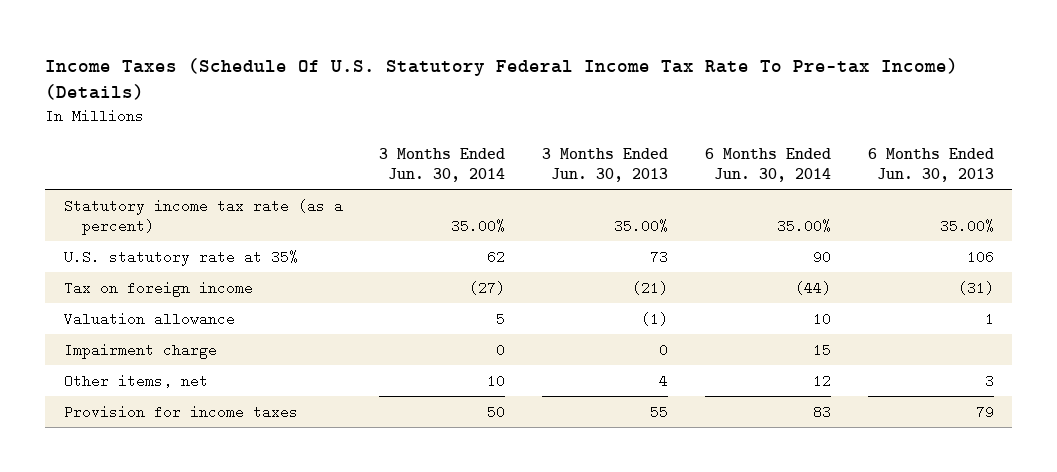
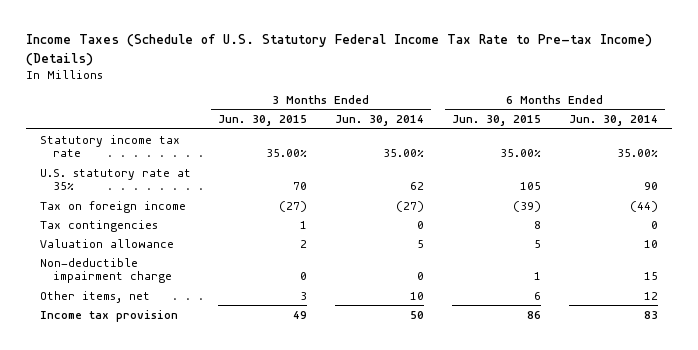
- Income Taxes (Schedule Of U.S. Statutory Federal Income Tax Rate To Pre-tax Income) (Details)
+ Income Taxes (Schedule of U.S. Statutory Federal Income Tax Rate to Pre-tax Income) (Details)
- | 3 Months Ended Jun. 30, 2014 | 3 Months Ended Jun. 30, 2013 | 6 Months Ended Jun. 30, 2014 | 6 Months Ended Jun. 30, 2013
+ | 3 Months Ended Jun. 30, 2015 | 3 Months Ended Jun. 30, 2014 | 6 Months Ended Jun. 30, 2015 | 6 Months Ended Jun. 30, 2014
- Statutory income tax rate (as a percent) | 35.00% | 35.00% | 35.00% | 35.00%
+ Statutory income tax rate | 35.00% | 35.00% | 35.00% | 35.00%
+ Tax contingencies | 1 | 0 | 8 | 0
- Impairment charge | 0 | 0 | 15 |
+ Non-deductible impairment charge | 0 | 0 | 1 | 15
- Provision for income taxes | 50 | 55 | 83 | 79
+ Income tax provision | 49 | 50 | 86 | 83

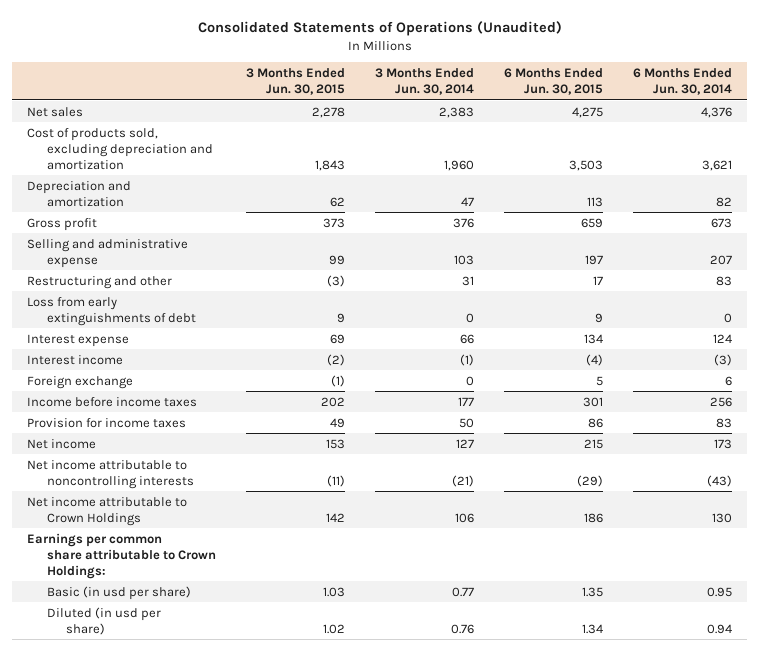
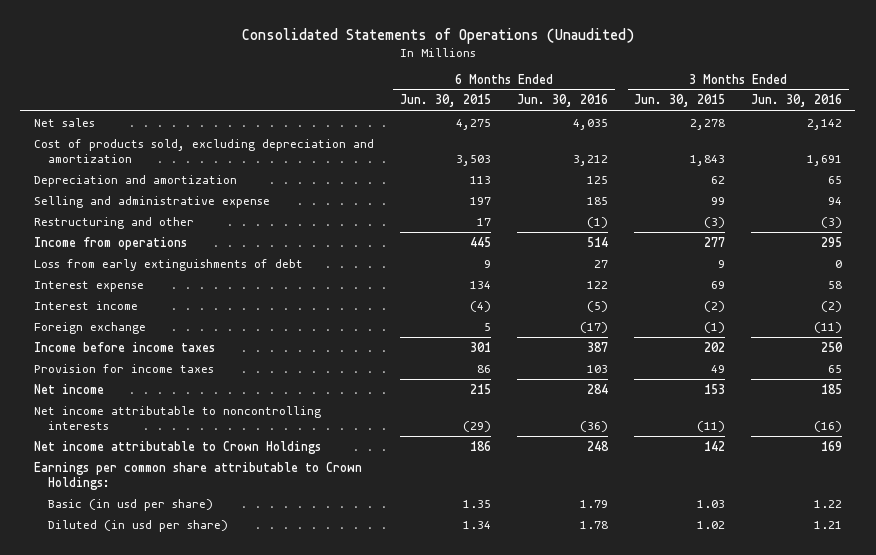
- | 3 Months Ended Jun. 30, 2015 | 3 Months Ended Jun. 30, 2014 | 6 Months Ended Jun. 30, 2015 | 6 Months Ended Jun. 30, 2014
+ | 6 Months Ended Jun. 30, 2015 | 6 Months Ended Jun. 30, 2016 | 3 Months Ended Jun. 30, 2015 | 3 Months Ended Jun. 30, 2016
- Gross profit | 373 | 376 | 659 | 673
+ Income from operations | 445 | 514 | 277 | 295

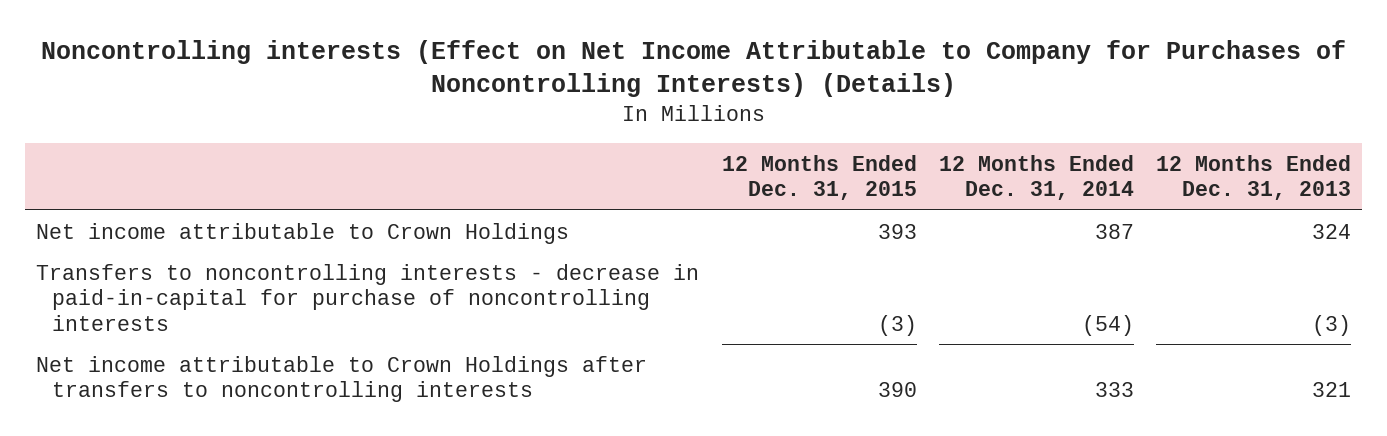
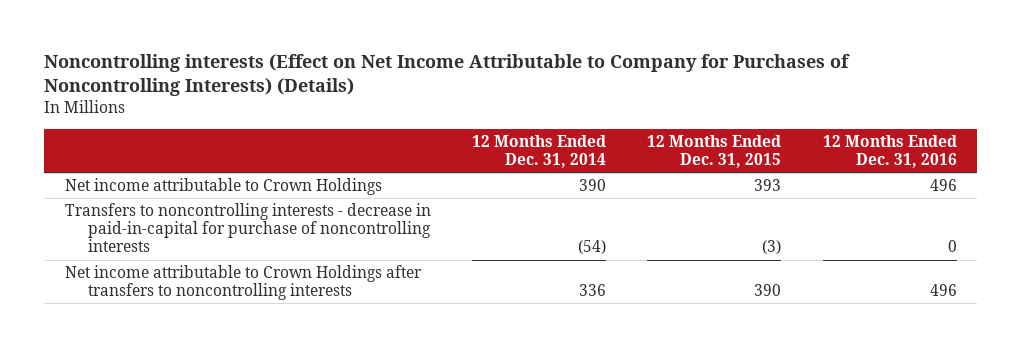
- | 12 Months Ended Dec. 31, 2015 | 12 Months Ended Dec. 31, 2014 | 12 Months Ended Dec. 31, 2013
+ | 12 Months Ended Dec. 31, 2014 | 12 Months Ended Dec. 31, 2015 | 12 Months Ended Dec. 31, 2016
- Net income attributable to Crown Holdings | 393 | 387 | 324
+ Net income attributable to Crown Holdings | 390 | 393 | 496
- Net income attributable to Crown Holdings after transfers to noncontrolling interests | 390 | 333 | 321
+ Net income attributable to Crown Holdings after transfers to noncontrolling interests | 336 | 390 | 496

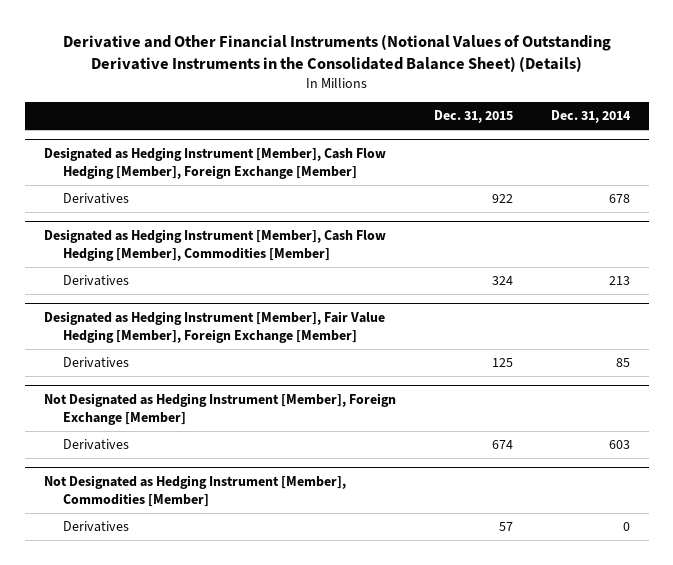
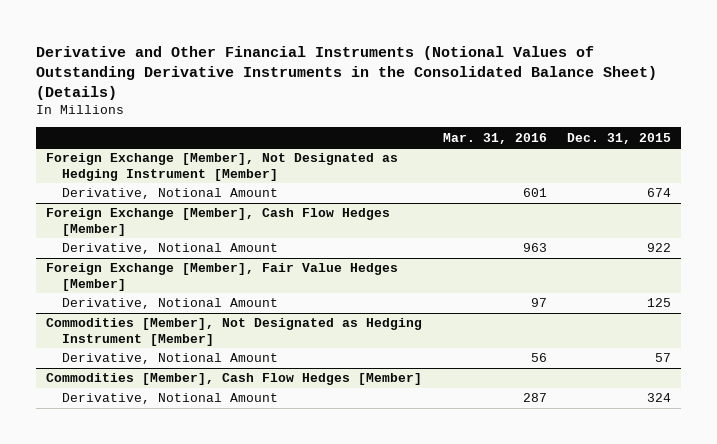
- | Dec. 31, 2015 | Dec. 31, 2014
+ | Mar. 31, 2016 | Dec. 31, 2015
- Designated as Hedging Instrument [Member], Cash Flow Hedging [Member], Foreign Exchange [Member]
- Derivatives | 922 | 678
- Designated as Hedging Instrument [Member], Cash Flow Hedging [Member], Commodities [Member]
- Derivatives | 324 | 213
- Designated as Hedging Instrument [Member], Fair Value Hedging [Member], Foreign Exchange [Member]
- Derivatives | 125 | 85
- Not Designated as Hedging Instrument [Member], Foreign Exchange [Member]
- Derivatives | 674 | 603
- Not Designated as Hedging Instrument [Member], Commodities [Member]
- Derivatives | 57 | 0
+ Foreign Exchange [Member], Not Designated as Hedging Instrument [Member]
+ Derivative, Notional Amount | 601 | 674
+ Foreign Exchange [Member], Cash Flow Hedges [Member]
+ Derivative, Notional Amount | 963 | 922
+ Foreign Exchange [Member], Fair Value Hedges [Member]
+ Derivative, Notional Amount | 97 | 125
+ Commodities [Member], Not Designated as Hedging Instrument [Member]
+ Derivative, Notional Amount | 56 | 57
+ Commodities [Member], Cash Flow Hedges [Member]
+ Derivative, Notional Amount | 287 | 324

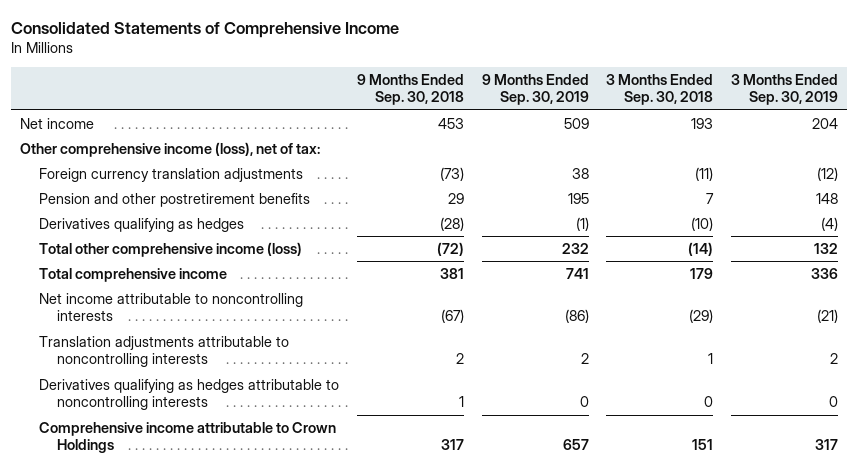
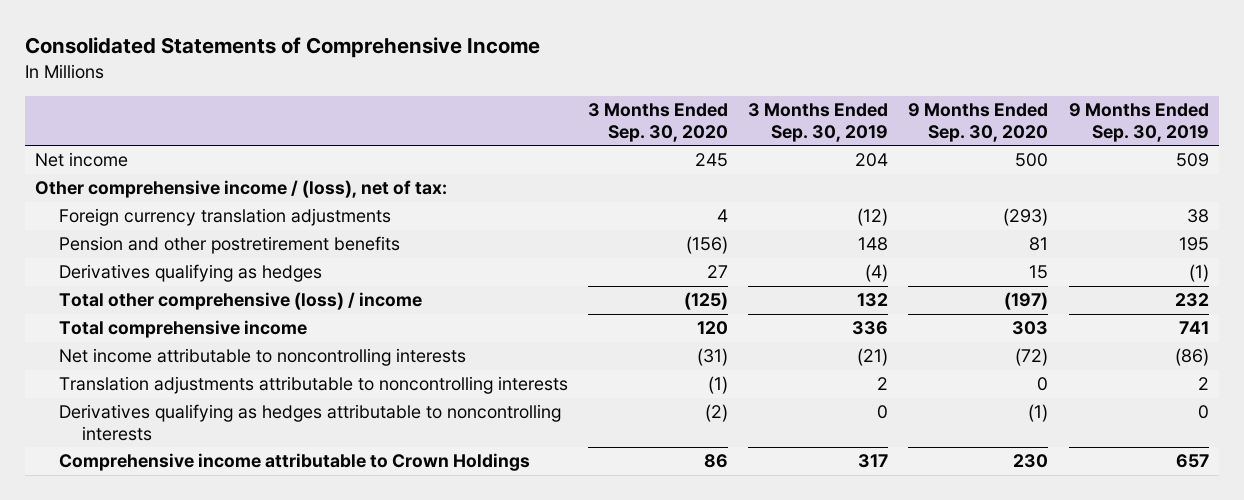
- | 9 Months Ended Sep. 30, 2018 | 9 Months Ended Sep. 30, 2019 | 3 Months Ended Sep. 30, 2018 | 3 Months Ended Sep. 30, 2019
+ | 3 Months Ended Sep. 30, 2020 | 3 Months Ended Sep. 30, 2019 | 9 Months Ended Sep. 30, 2020 | 9 Months Ended Sep. 30, 2019
- Other comprehensive income (loss), net of tax:
+ Other comprehensive income / (loss), net of tax:
- Total other comprehensive income (loss) | (72) | 232 | (14) | 132
+ Total other comprehensive (loss) / income | (125) | 132 | (197) | 232

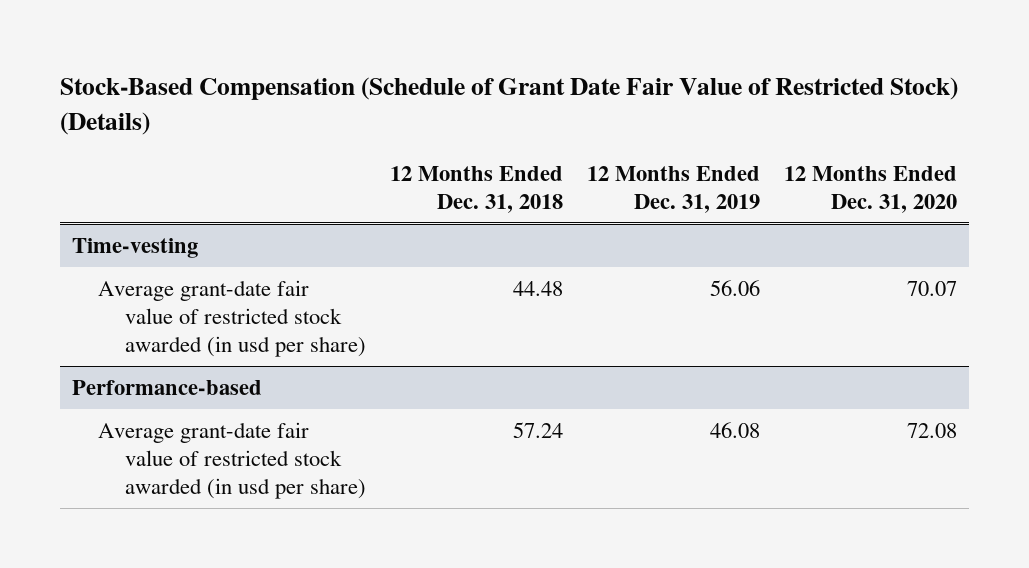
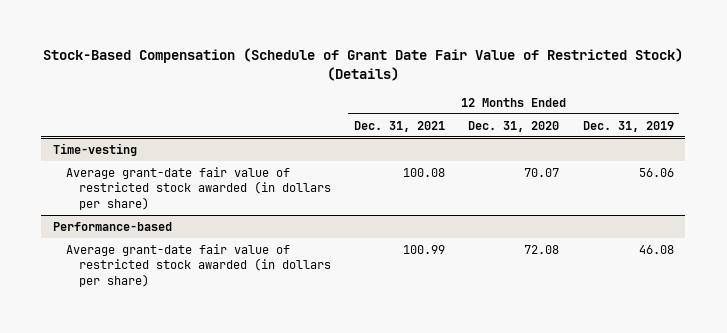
- | 12 Months Ended Dec. 31, 2018 | 12 Months Ended Dec. 31, 2019 | 12 Months Ended Dec. 31, 2020
+ | 12 Months Ended Dec. 31, 2021 | 12 Months Ended Dec. 31, 2020 | 12 Months Ended Dec. 31, 2019
@ Time-vesting
- Average grant-date fair value of restricted stock awarded (in usd per share) | 44.48 | 56.06 | 70.07
+ Average grant-date fair value of restricted stock awarded (in dollars per share) | 100.08 | 70.07 | 56.06
@ Performance-based
- Average grant-date fair value of restricted stock awarded (in usd per share) | 57.24 | 46.08 | 72.08
+ Average grant-date fair value of restricted stock awarded (in dollars per share) | 100.99 | 72.08 | 46.08

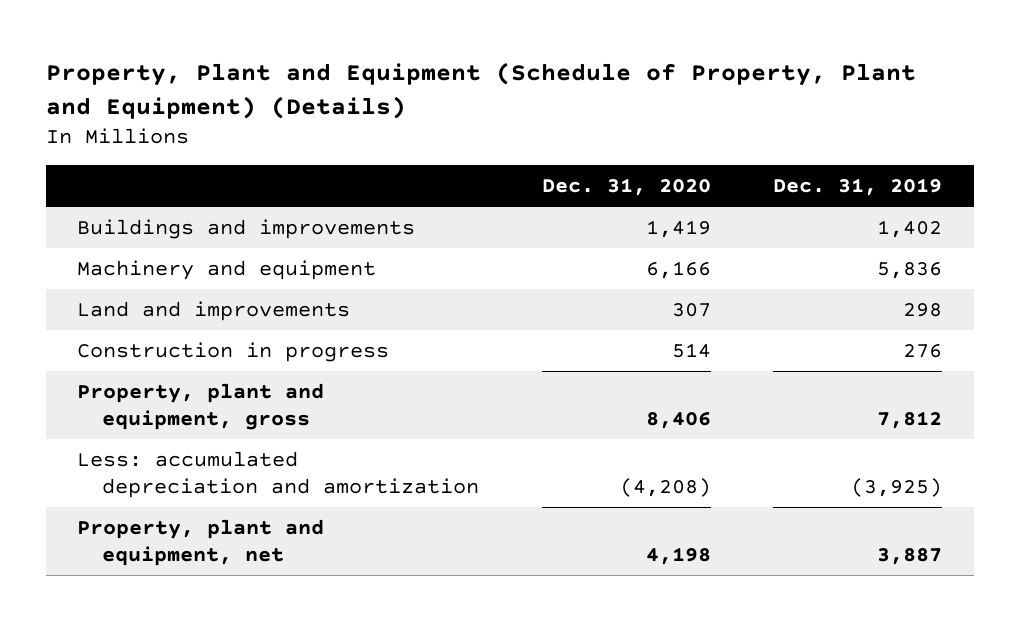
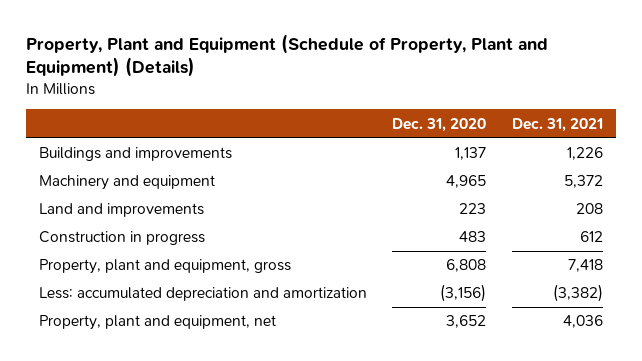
- | Dec. 31, 2020 | Dec. 31, 2019
+ | Dec. 31, 2020 | Dec. 31, 2021
- Buildings and improvements | 1,419 | 1,402
- Machinery and equipment | 6,166 | 5,836
- Land and improvements | 307 | 298
- Construction in progress | 514 | 276
- Property, plant and equipment, gross | 8,406 | 7,812
- Less: accumulated depreciation and amortization | (4,208) | (3,925)
- Property, plant and equipment, net | 4,198 | 3,887
+ Buildings and improvements | 1,137 | 1,226
+ Machinery and equipment | 4,965 | 5,372
+ Land and improvements | 223 | 208
+ Construction in progress | 483 | 612
+ Property, plant and equipment, gross | 6,808 | 7,418
+ Less: accumulated depreciation and amortization | (3,156) | (3,382)
+ Property, plant and equipment, net | 3,652 | 4,036

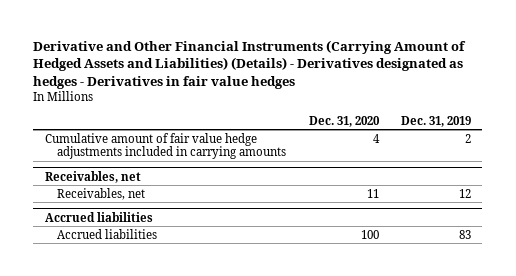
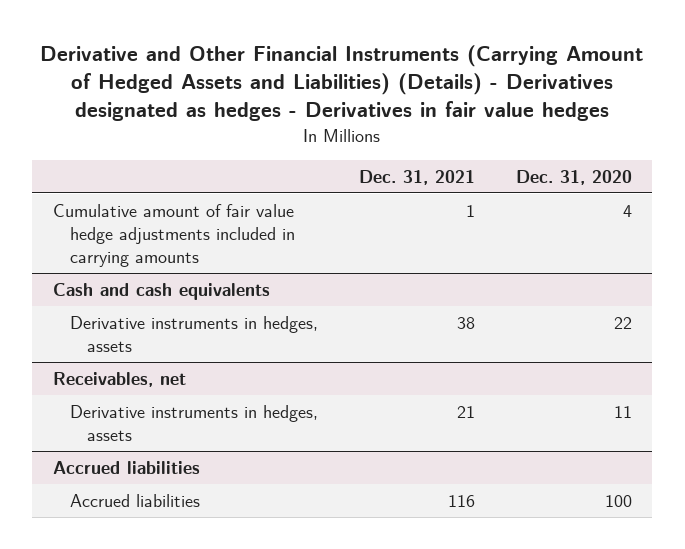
- | Dec. 31, 2020 | Dec. 31, 2019
+ | Dec. 31, 2021 | Dec. 31, 2020
+ Cash and cash equivalents
+ Derivative instruments in hedges, assets | 38 | 22
@ Receivables, net
- Receivables, net | 11 | 12
+ Derivative instruments in hedges, assets | 21 | 11

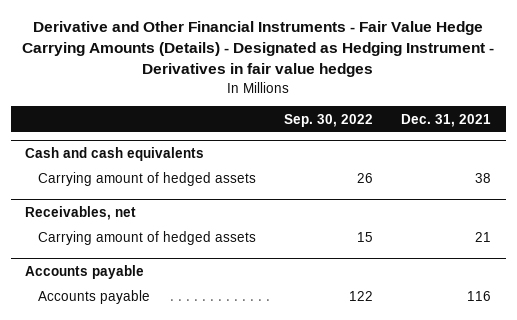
- Derivative and Other Financial Instruments (Carrying Amount of Hedged Assets and Liabilities) (Details) - Derivatives designated as hedges - Derivatives in fair value hedges
+ Derivative and Other Financial Instruments - Fair Value Hedge Carrying Amounts (Details) - Designated as Hedging Instrument - Derivatives in fair value hedges
- | Dec. 31, 2021 | Dec. 31, 2020
+ | Sep. 30, 2022 | Dec. 31, 2021
- Cumulative amount of fair value hedge adjustments included in carrying amounts | 1 | 4
@ Cash and cash equivalents
- Derivative instruments in hedges, assets | 38 | 22
+ Carrying amount of hedged assets | 26 | 38
@ Receivables, net
- Derivative instruments in hedges, assets | 21 | 11
- Accrued liabilities
- Accrued liabilities | 116 | 100
@ Receivables, net
+ Carrying amount of hedged assets | 15 | 21
+ Accounts payable
+ Accounts payable | 122 | 116

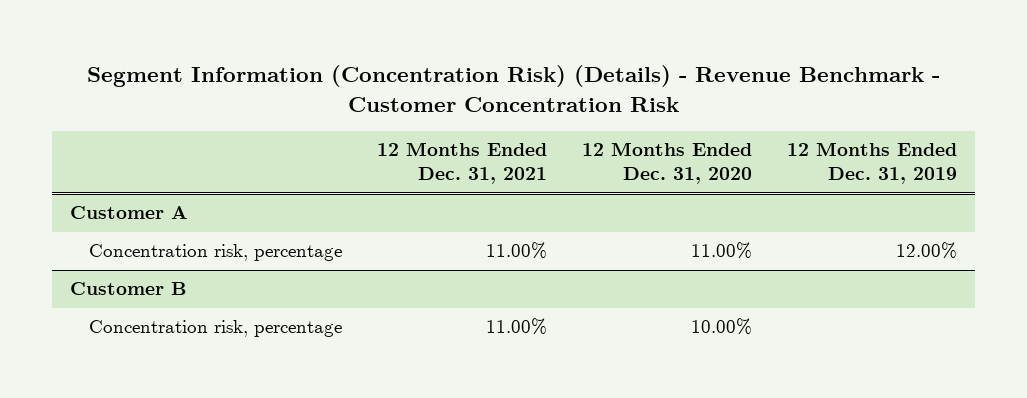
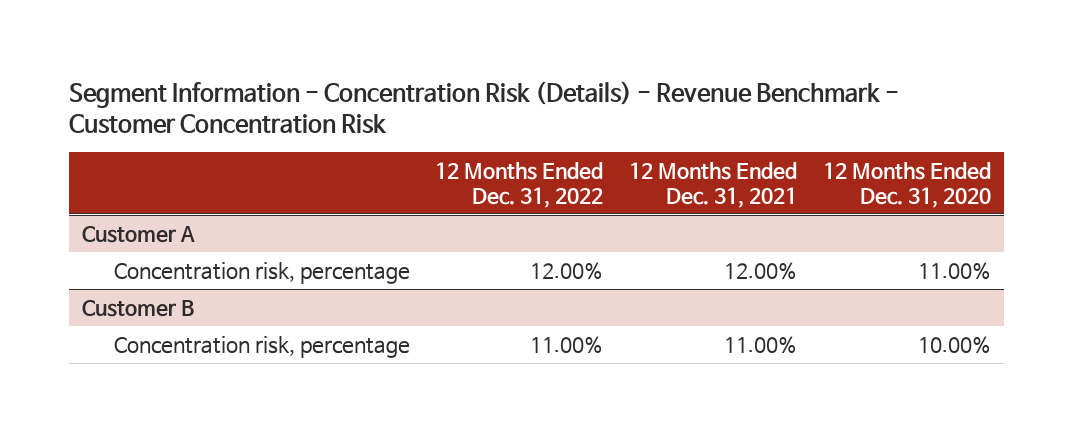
- Segment Information (Concentration Risk) (Details) - Revenue Benchmark - Customer Concentration Risk
+ Segment Information - Concentration Risk (Details) - Revenue Benchmark - Customer Concentration Risk
- | 12 Months Ended Dec. 31, 2021 | 12 Months Ended Dec. 31, 2020 | 12 Months Ended Dec. 31, 2019
+ | 12 Months Ended Dec. 31, 2022 | 12 Months Ended Dec. 31, 2021 | 12 Months Ended Dec. 31, 2020
@ Customer A
- Concentration risk, percentage | 11.00% | 11.00% | 12.00%
+ Concentration risk, percentage | 12.00% | 12.00% | 11.00%

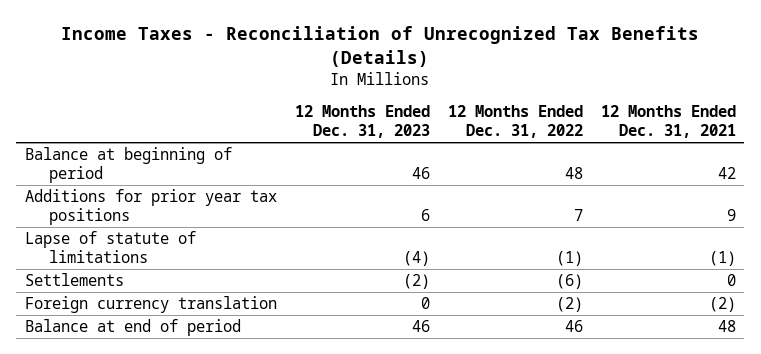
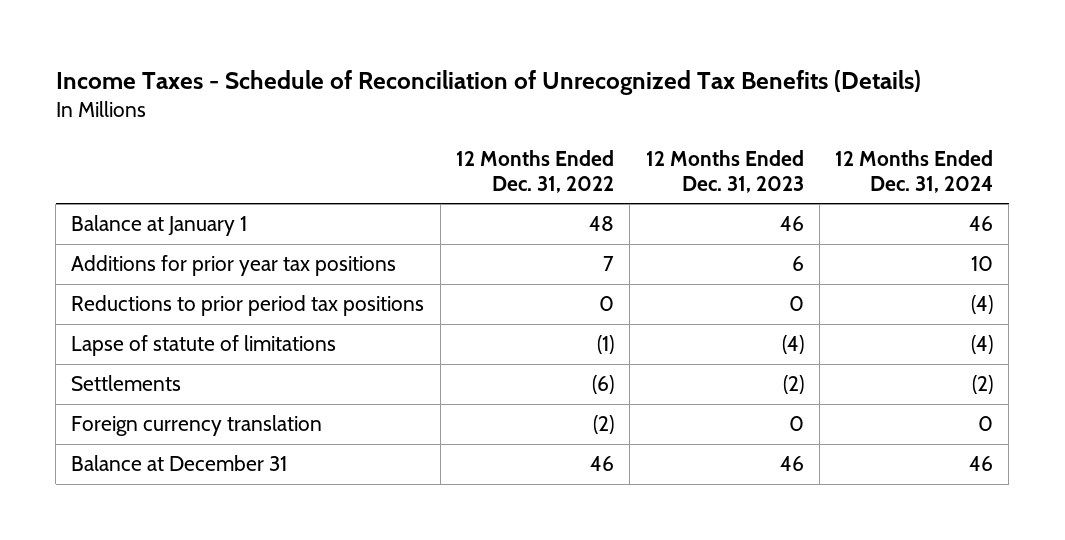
- Income Taxes - Reconciliation of Unrecognized Tax Benefits (Details)
+ Income Taxes - Schedule of Reconciliation of Unrecognized Tax Benefits (Details)
- | 12 Months Ended Dec. 31, 2023 | 12 Months Ended Dec. 31, 2022 | 12 Months Ended Dec. 31, 2021
+ | 12 Months Ended Dec. 31, 2022 | 12 Months Ended Dec. 31, 2023 | 12 Months Ended Dec. 31, 2024
- Balance at beginning of period | 46 | 48 | 42
+ Balance at January 1 | 48 | 46 | 46
+ Reductions to prior period tax positions | 0 | 0 | (4)
- Balance at end of period | 46 | 46 | 48
+ Balance at December 31 | 46 | 46 | 46

